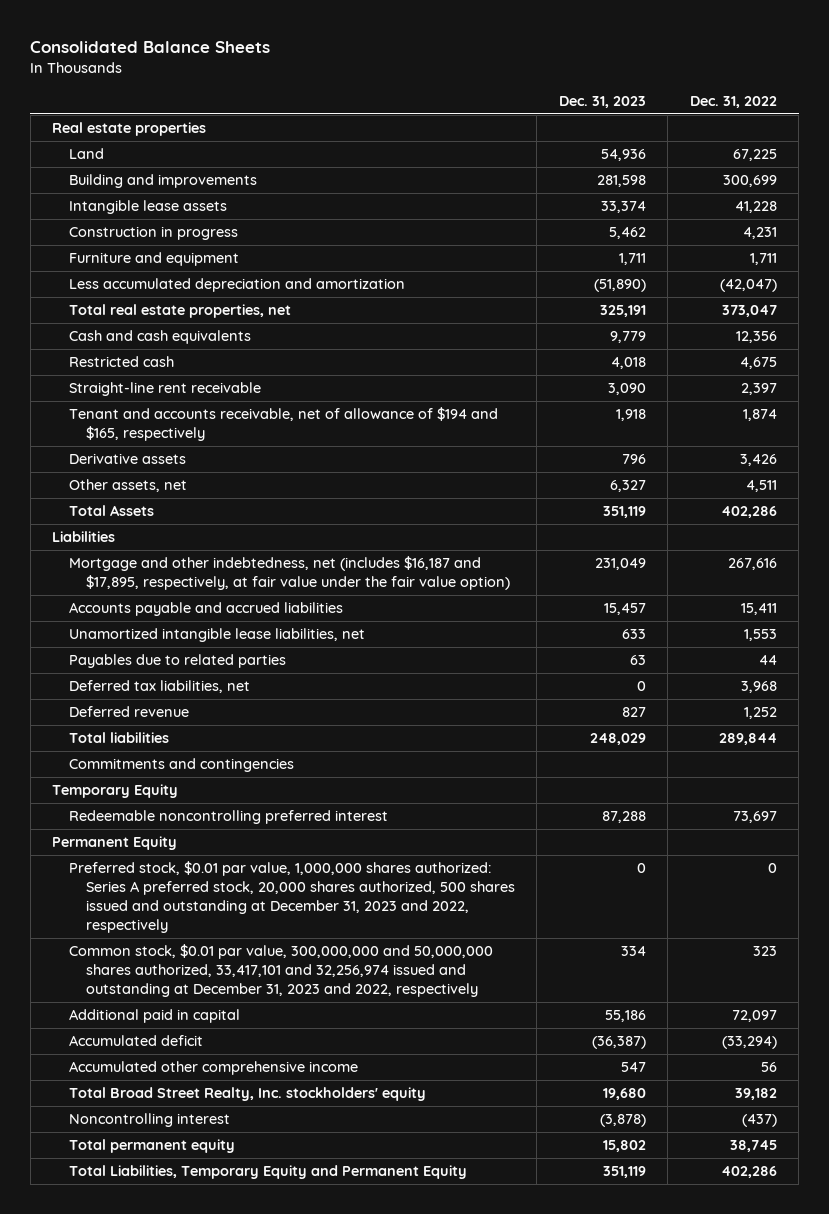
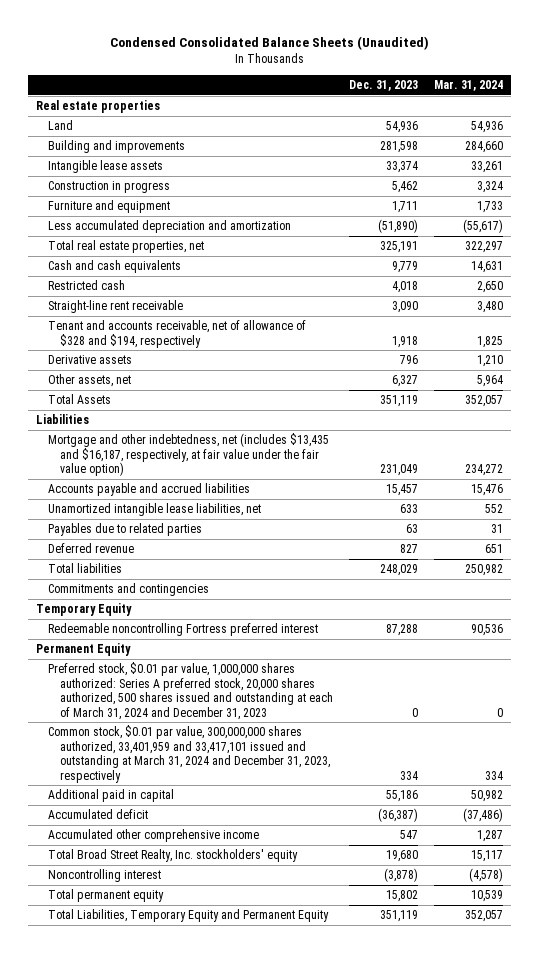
- Consolidated Balance Sheets
+ Condensed Consolidated Balance Sheets (Unaudited)
- | Dec. 31, 2023 | Dec. 31, 2022
+ | Dec. 31, 2023 | Mar. 31, 2024
- Tenant and accounts receivable, net of allowance of $194 and $165, respectively | 1,918 | 1,874
+ Tenant and accounts receivable, net of allowance of $328 and $194, respectively | 1,918 | 1,825
- Mortgage and other indebtedness, net (includes $16,187 and $17,895, respectively, at fair value under the fair value option) | 231,049 | 267,616
+ Mortgage and other indebtedness, net (includes $13,435 and $16,187, respectively, at fair value under the fair value option) | 231,049 | 234,272
- Deferred tax liabilities, net | 0 | 3,968
- Redeemable noncontrolling preferred interest | 87,288 | 73,697
+ Redeemable noncontrolling Fortress preferred interest | 87,288 | 90,536
- Preferred stock, $0.01 par value, 1,000,000 shares authorized: Series A preferred stock, 20,000 shares authorized, 500 shares issued and outstanding at December 31, 2023 and 2022, respectively | 0 | 0
- Common stock, $0.01 par value, 300,000,000 and 50,000,000 shares authorized, 33,417,101 and 32,256,974 issued and outstanding at December 31, 2023 and 2022, respectively | 334 | 323
+ Preferred stock, $0.01 par value, 1,000,000 shares authorized: Series A preferred stock, 20,000 shares authorized, 500 shares issued and outstanding at each of March 31, 2024 and December 31, 2023 | 0 | 0
+ Common stock, $0.01 par value, 300,000,000 shares authorized, 33,401,959 and 33,417,101 issued and outstanding at March 31, 2024 and December 31, 2023, respectively | 334 | 334

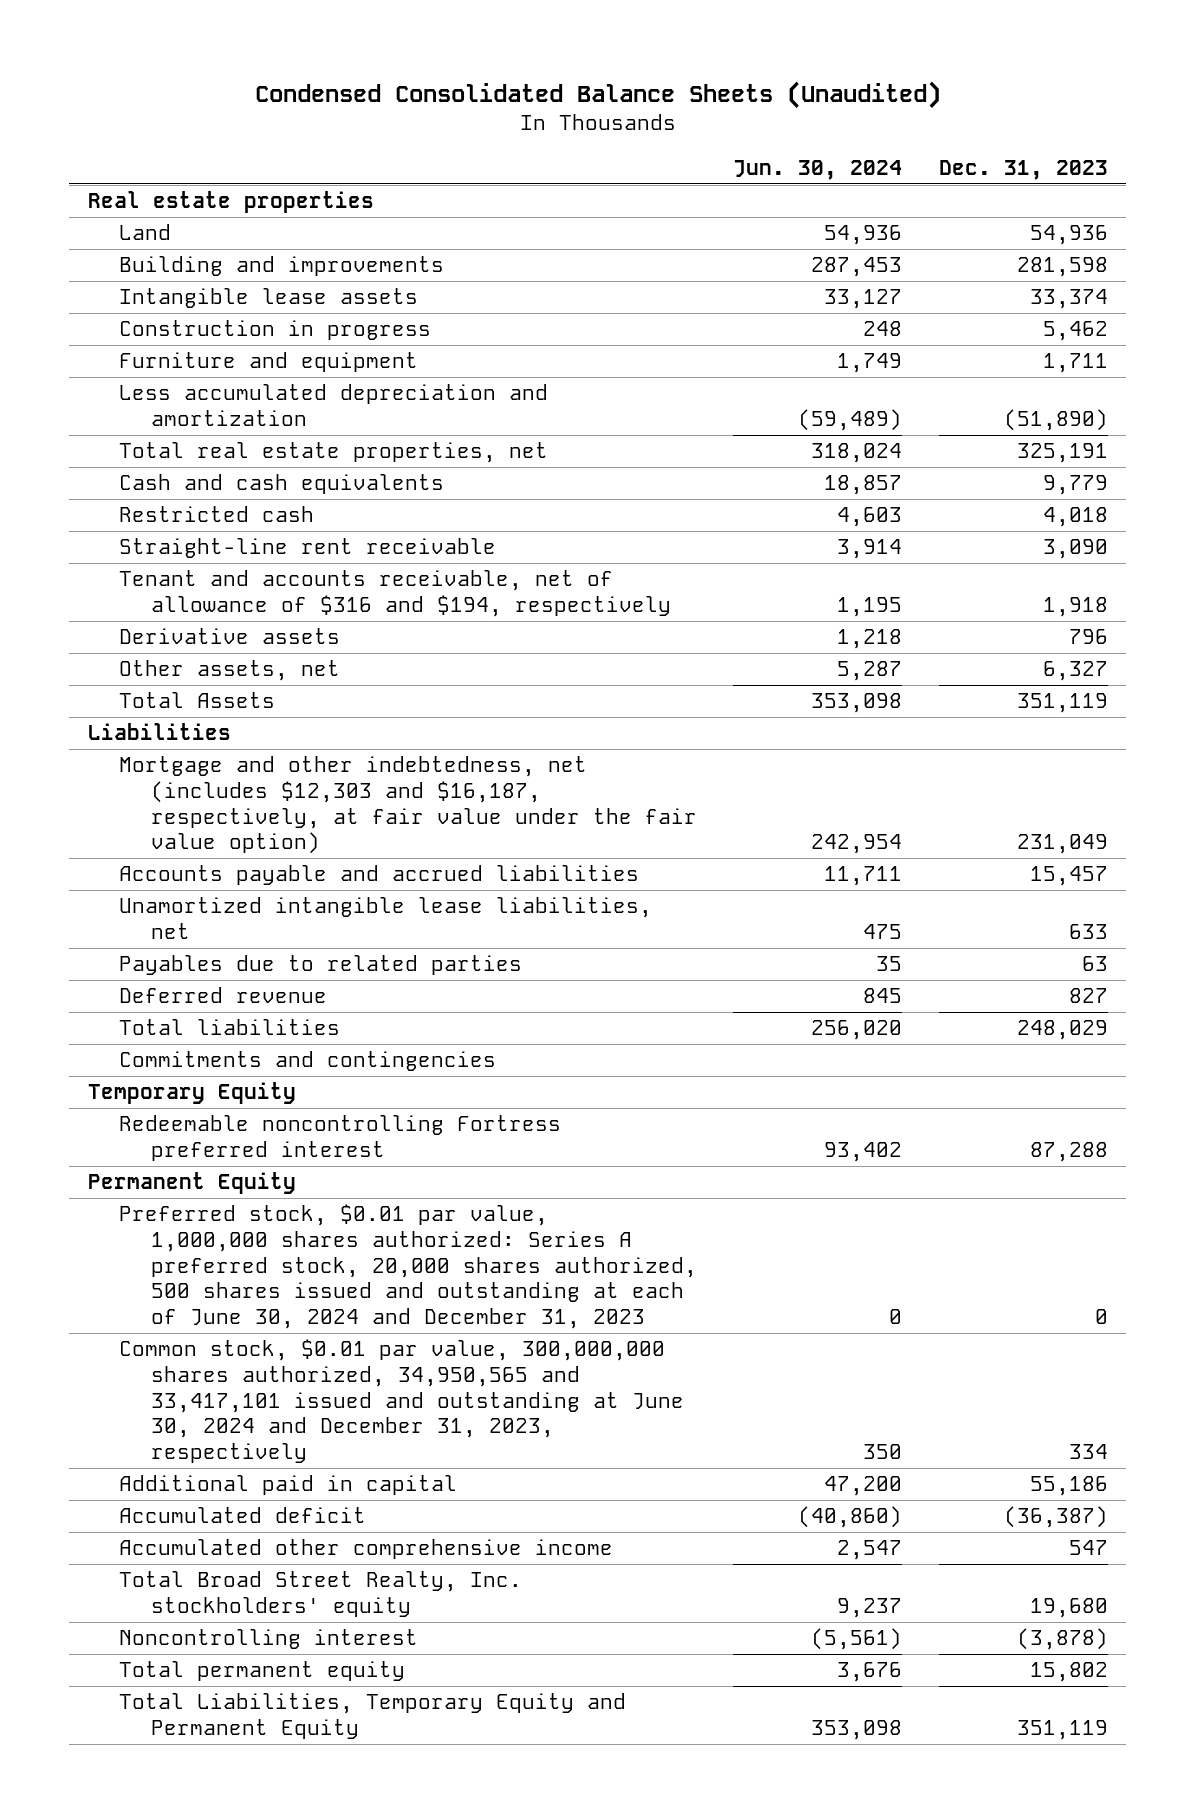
- | Dec. 31, 2023 | Mar. 31, 2024
+ | Jun. 30, 2024 | Dec. 31, 2023
- Tenant and accounts receivable, net of allowance of $328 and $194, respectively | 1,918 | 1,825
+ Tenant and accounts receivable, net of allowance of $316 and $194, respectively | 1,195 | 1,918
- Mortgage and other indebtedness, net (includes $13,435 and $16,187, respectively, at fair value under the fair value option) | 231,049 | 234,272
+ Mortgage and other indebtedness, net (includes $12,303 and $16,187, respectively, at fair value under the fair value option) | 242,954 | 231,049
- Preferred stock, $0.01 par value, 1,000,000 shares authorized: Series A preferred stock, 20,000 shares authorized, 500 shares issued and outstanding at each of March 31, 2024 and December 31, 2023 | 0 | 0
- Common stock, $0.01 par value, 300,000,000 shares authorized, 33,401,959 and 33,417,101 issued and outstanding at March 31, 2024 and December 31, 2023, respectively | 334 | 334
+ Preferred stock, $0.01 par value, 1,000,000 shares authorized: Series A preferred stock, 20,000 shares authorized, 500 shares issued and outstanding at each of June 30, 2024 and December 31, 2023 | 0 | 0
+ Common stock, $0.01 par value, 300,000,000 shares authorized, 34,950,565 and 33,417,101 issued and outstanding at June 30, 2024 and December 31, 2023, respectively | 350 | 334

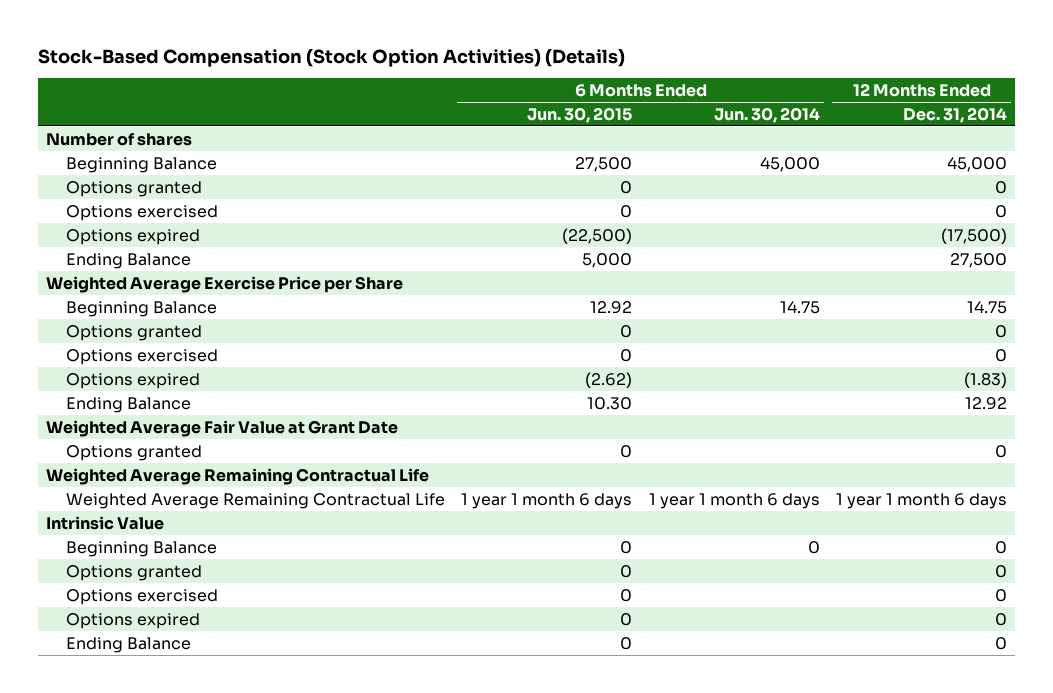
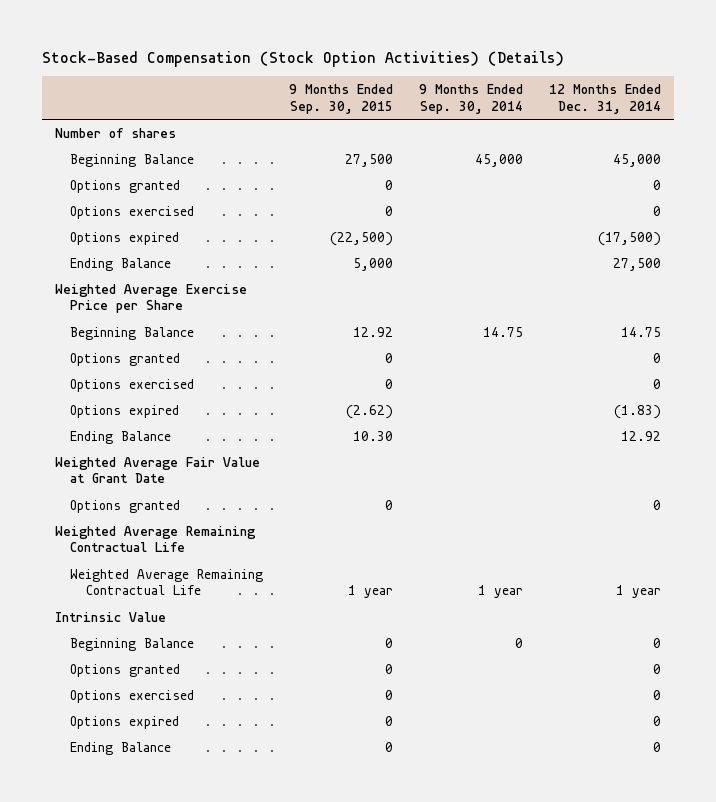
- | 6 Months Ended Jun. 30, 2015 | 6 Months Ended Jun. 30, 2014 | 12 Months Ended Dec. 31, 2014
+ | 9 Months Ended Sep. 30, 2015 | 9 Months Ended Sep. 30, 2014 | 12 Months Ended Dec. 31, 2014
- Weighted Average Remaining Contractual Life | 1 year 1 month 6 days | 1 year 1 month 6 days | 1 year 1 month 6 days
+ Weighted Average Remaining Contractual Life | 1 year | 1 year | 1 year

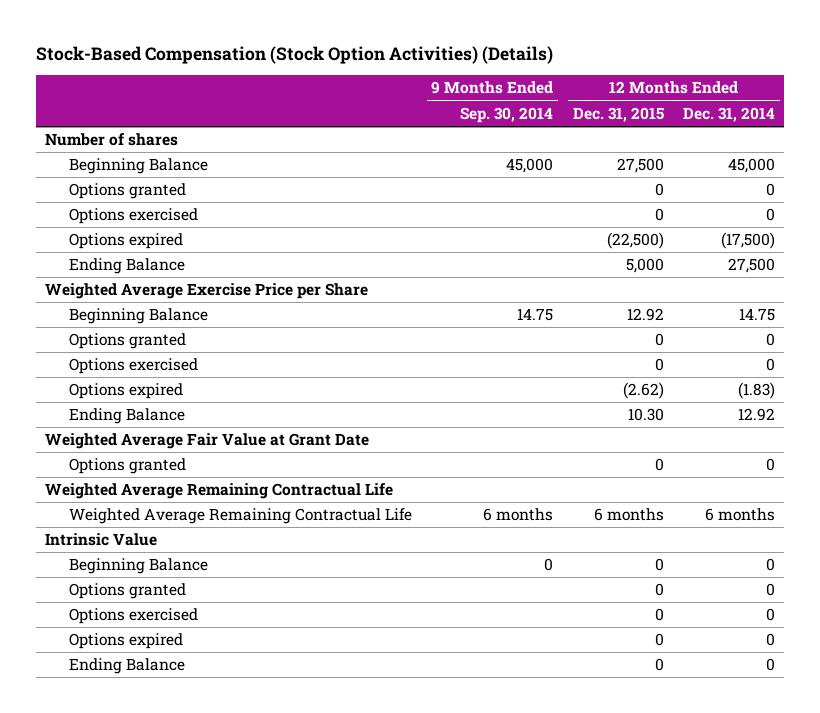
- | 9 Months Ended Sep. 30, 2015 | 9 Months Ended Sep. 30, 2014 | 12 Months Ended Dec. 31, 2014
+ | 9 Months Ended Sep. 30, 2014 | 12 Months Ended Dec. 31, 2015 | 12 Months Ended Dec. 31, 2014
- Weighted Average Remaining Contractual Life | 1 year | 1 year | 1 year
+ Weighted Average Remaining Contractual Life | 6 months | 6 months | 6 months

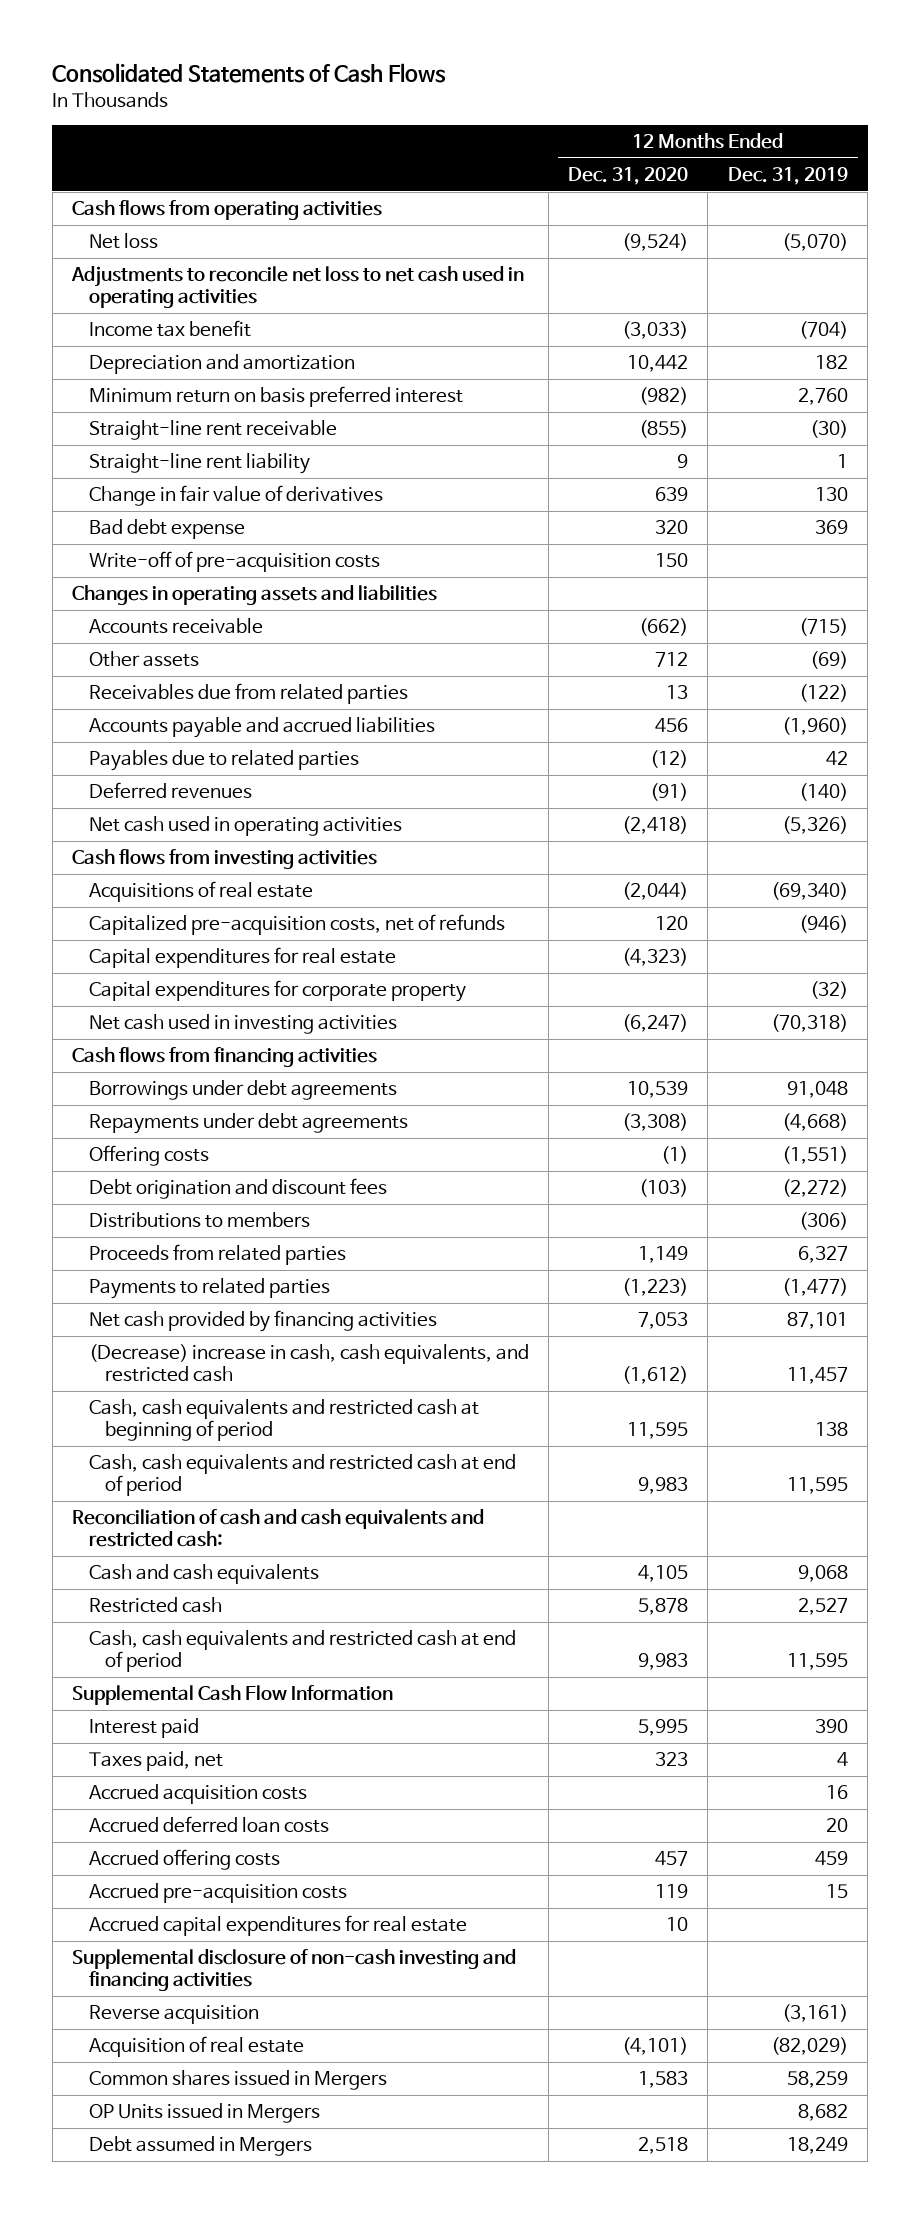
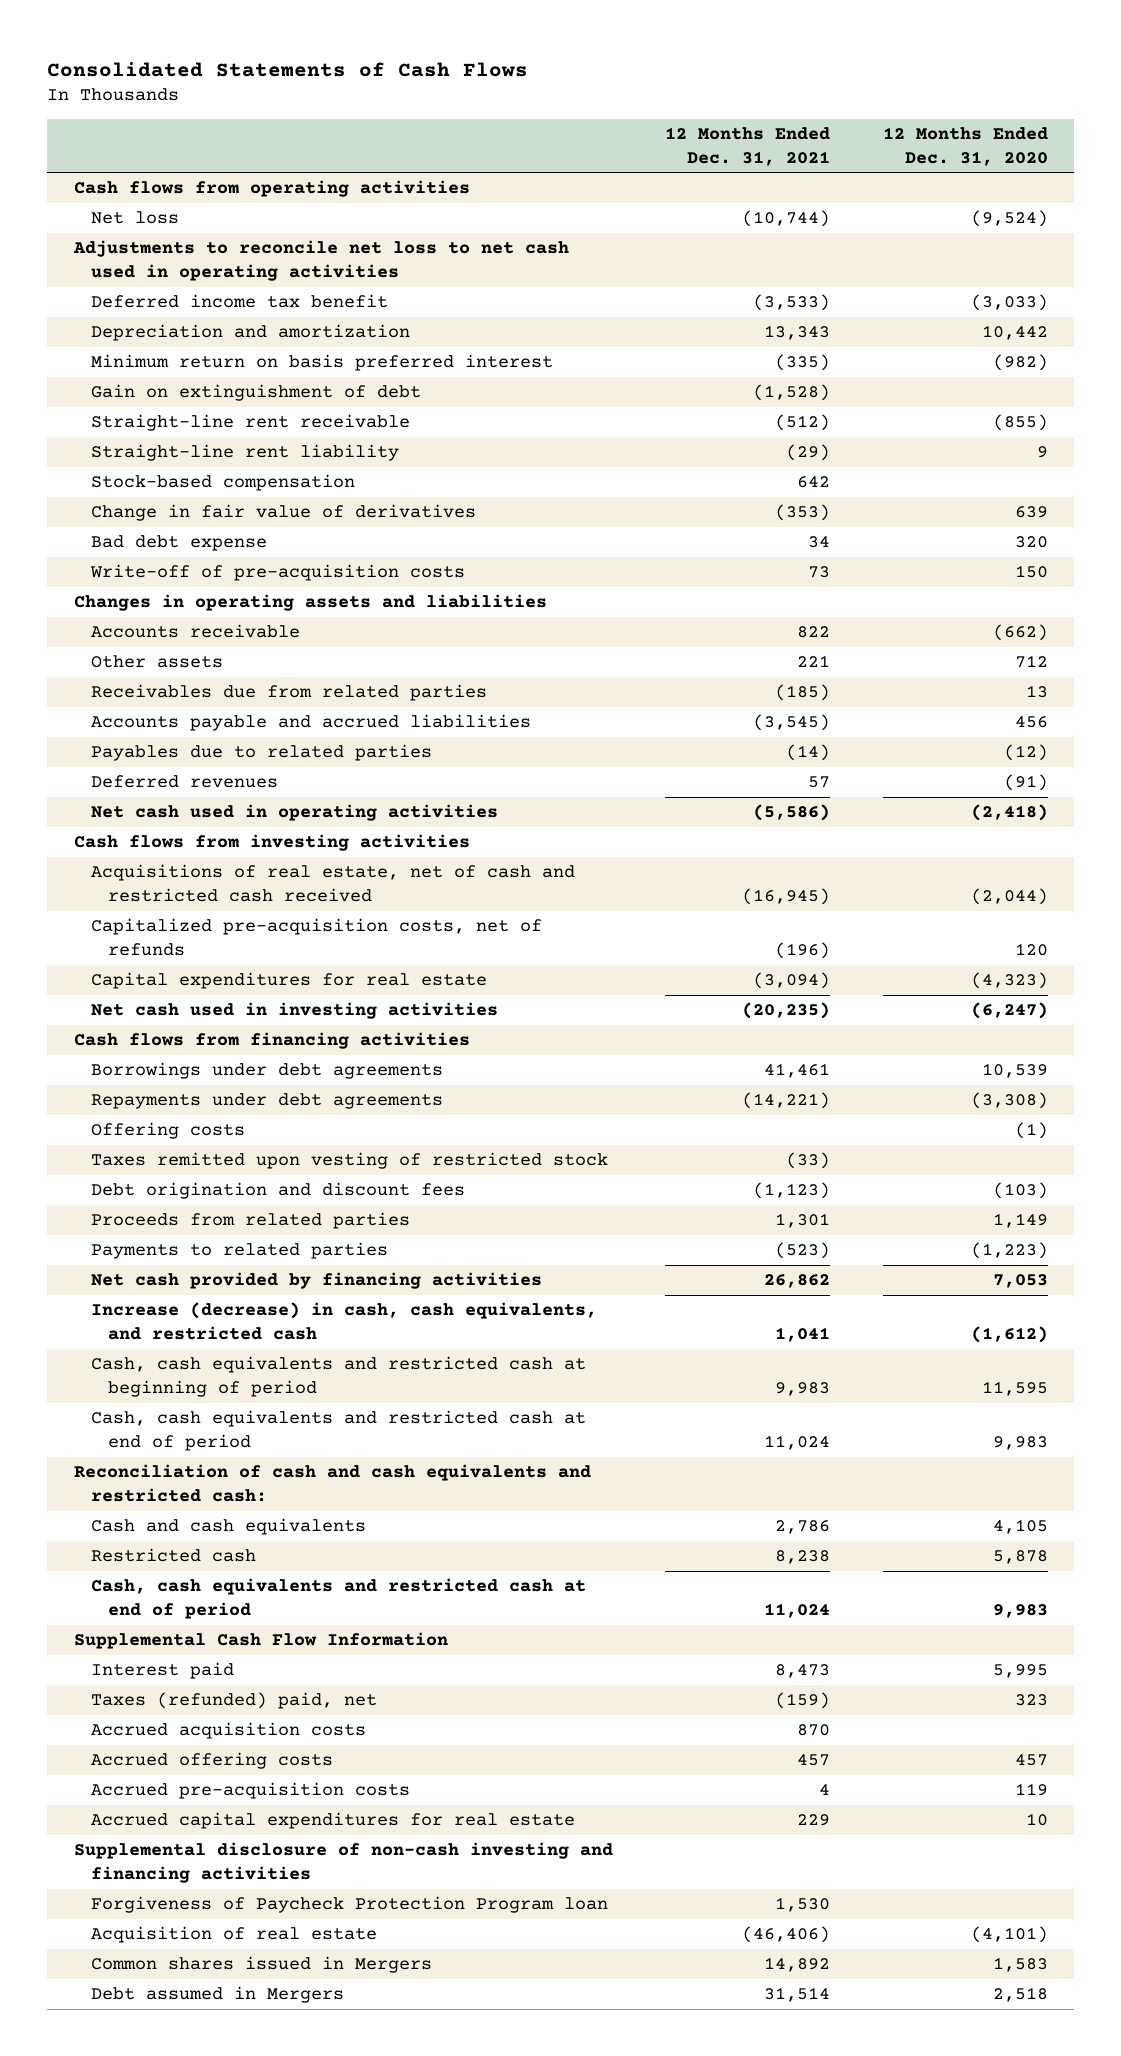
- | 12 Months Ended Dec. 31, 2020 | 12 Months Ended Dec. 31, 2019
+ | 12 Months Ended Dec. 31, 2021 | 12 Months Ended Dec. 31, 2020
- Income tax benefit | (3,033) | (704)
+ Deferred income tax benefit | (3,533) | (3,033)
+ Gain on extinguishment of debt | (1,528) |
+ Stock-based compensation | 642 |
- Acquisitions of real estate | (2,044) | (69,340)
+ Acquisitions of real estate, net of cash and restricted cash received | (16,945) | (2,044)
- Capital expenditures for corporate property | | (32)
+ Taxes remitted upon vesting of restricted stock | (33) |
- Distributions to members | | (306)
- (Decrease) increase in cash, cash equivalents, and restricted cash | (1,612) | 11,457
+ Increase (decrease) in cash, cash equivalents, and restricted cash | 1,041 | (1,612)
- Taxes paid, net | 323 | 4
+ Taxes (refunded) paid, net | (159) | 323
- Accrued deferred loan costs | | 20
- Reverse acquisition | | (3,161)
+ Forgiveness of Paycheck Protection Program loan | 1,530 |
- OP Units issued in Mergers | | 8,682

